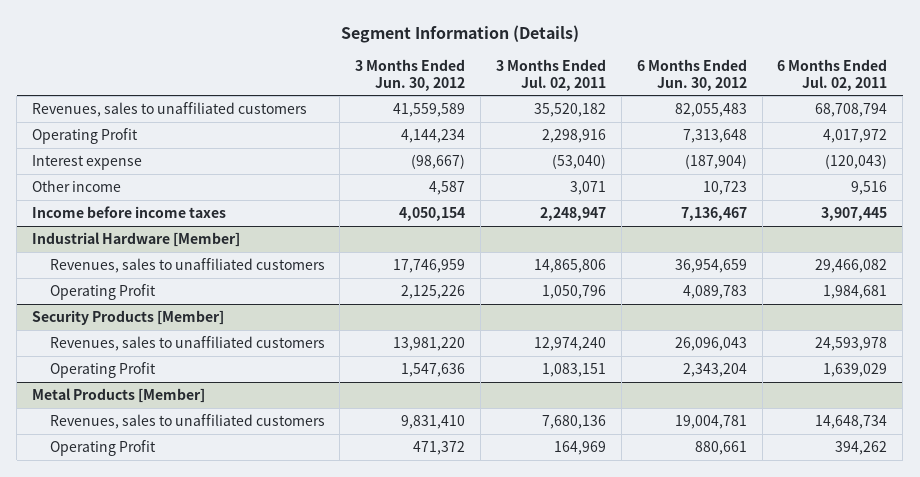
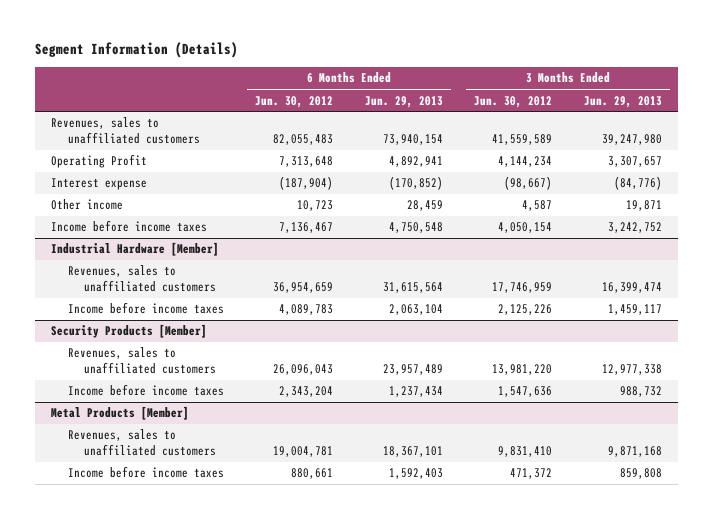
- | 3 Months Ended Jun. 30, 2012 | 3 Months Ended Jul. 02, 2011 | 6 Months Ended Jun. 30, 2012 | 6 Months Ended Jul. 02, 2011
+ | 6 Months Ended Jun. 30, 2012 | 6 Months Ended Jun. 29, 2013 | 3 Months Ended Jun. 30, 2012 | 3 Months Ended Jun. 29, 2013
@ Industrial Hardware [Member]
- Operating Profit | 2,125,226 | 1,050,796 | 4,089,783 | 1,984,681
+ Income before income taxes | 4,089,783 | 2,063,104 | 2,125,226 | 1,459,117
@ Security Products [Member]
- Operating Profit | 1,547,636 | 1,083,151 | 2,343,204 | 1,639,029
+ Income before income taxes | 2,343,204 | 1,237,434 | 1,547,636 | 988,732
@ Metal Products [Member]
- Operating Profit | 471,372 | 164,969 | 880,661 | 394,262
+ Income before income taxes | 880,661 | 1,592,403 | 471,372 | 859,808

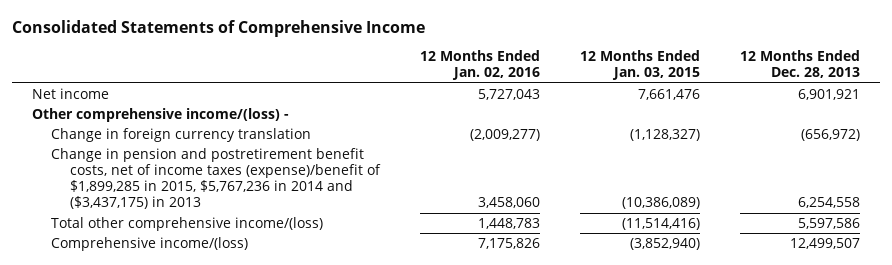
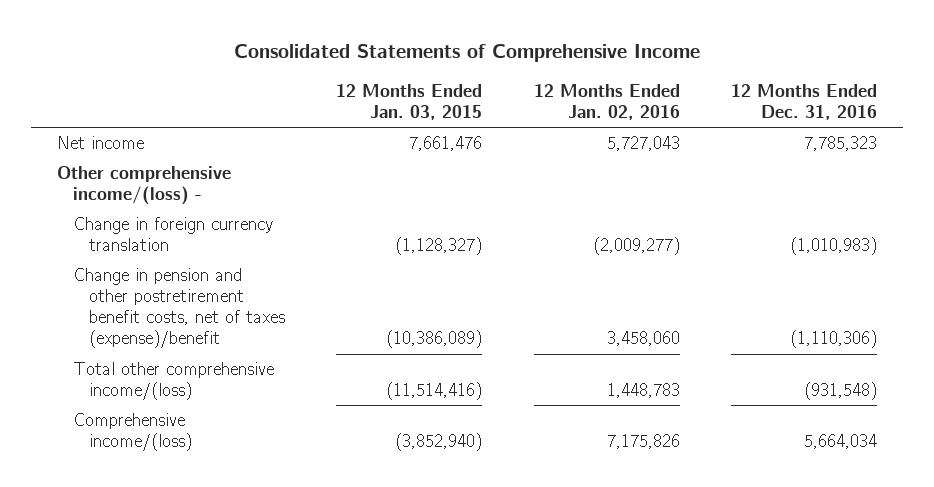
- | 12 Months Ended Jan. 02, 2016 | 12 Months Ended Jan. 03, 2015 | 12 Months Ended Dec. 28, 2013
+ | 12 Months Ended Jan. 03, 2015 | 12 Months Ended Jan. 02, 2016 | 12 Months Ended Dec. 31, 2016
- Change in pension and postretirement benefit costs, net of income taxes (expense)/benefit of $1,899,285 in 2015, $5,767,236 in 2014 and ($3,437,175) in 2013 | 3,458,060 | (10,386,089) | 6,254,558
+ Change in pension and other postretirement benefit costs, net of taxes (expense)/benefit | (10,386,089) | 3,458,060 | (1,110,306)

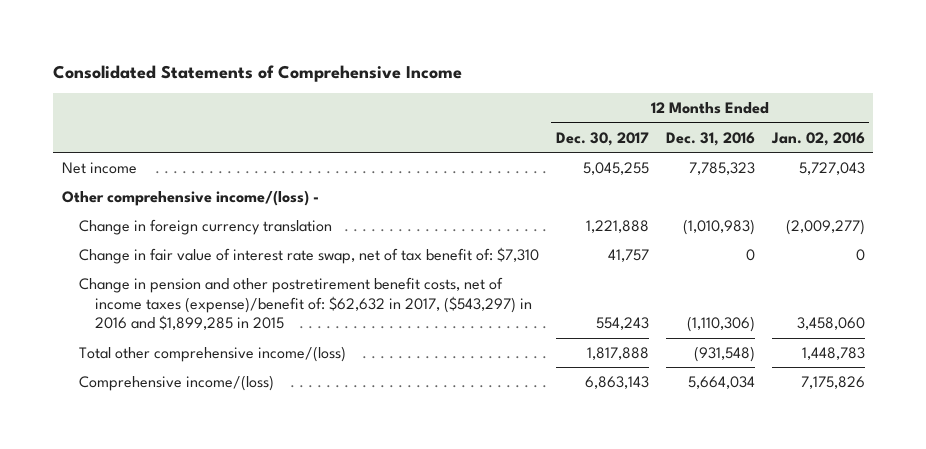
- | 12 Months Ended Jan. 03, 2015 | 12 Months Ended Jan. 02, 2016 | 12 Months Ended Dec. 31, 2016
+ | 12 Months Ended Dec. 30, 2017 | 12 Months Ended Dec. 31, 2016 | 12 Months Ended Jan. 02, 2016
- Change in pension and other postretirement benefit costs, net of taxes (expense)/benefit | (10,386,089) | 3,458,060 | (1,110,306)
+ Change in fair value of interest rate swap, net of tax benefit of: $7,310 | 41,757 | 0 | 0
+ Change in pension and other postretirement benefit costs, net of income taxes (expense)/benefit of: $62,632 in 2017, ($543,297) in 2016 and $1,899,285 in 2015 | 554,243 | (1,110,306) | 3,458,060

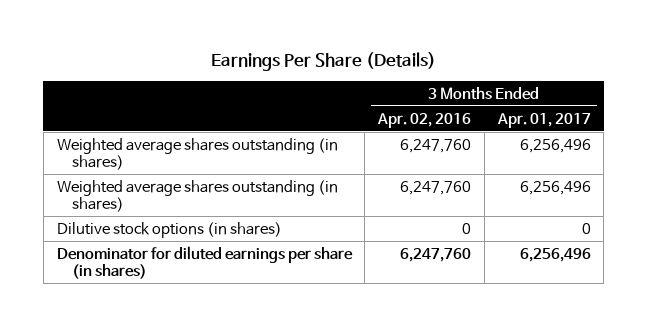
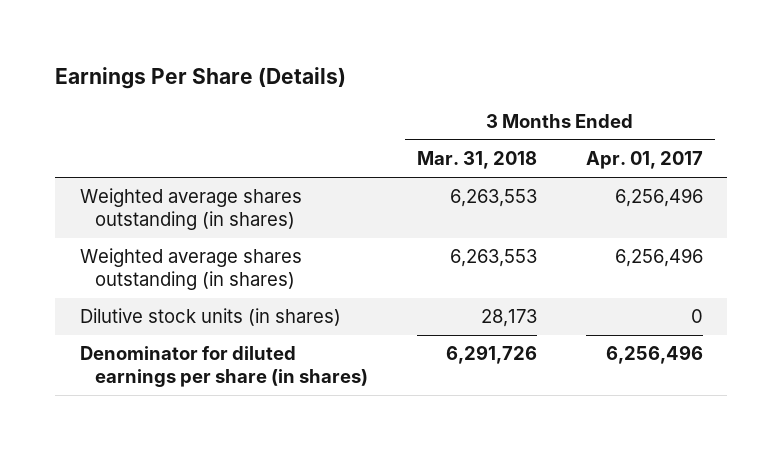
- | 3 Months Ended Apr. 02, 2016 | 3 Months Ended Apr. 01, 2017
+ | 3 Months Ended Mar. 31, 2018 | 3 Months Ended Apr. 01, 2017
- Dilutive stock options (in shares) | 0 | 0
+ Dilutive stock units (in shares) | 28,173 | 0

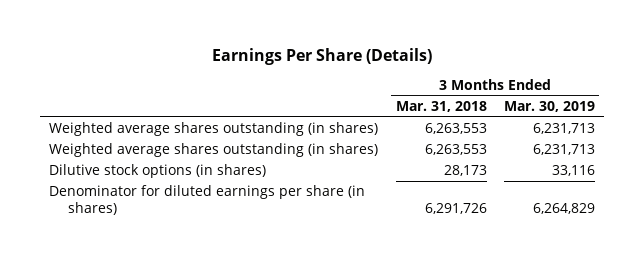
- | 3 Months Ended Mar. 31, 2018 | 3 Months Ended Apr. 01, 2017
+ | 3 Months Ended Mar. 31, 2018 | 3 Months Ended Mar. 30, 2019
- Dilutive stock units (in shares) | 28,173 | 0
+ Dilutive stock options (in shares) | 28,173 | 33,116

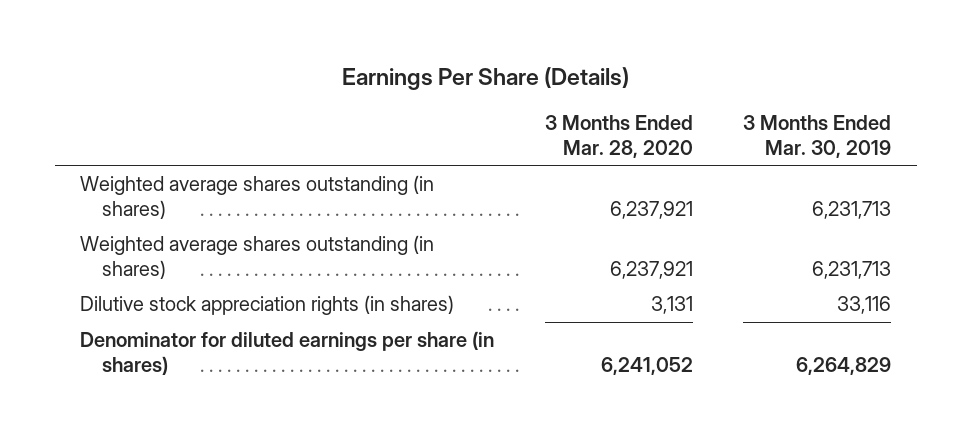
- | 3 Months Ended Mar. 31, 2018 | 3 Months Ended Mar. 30, 2019
+ | 3 Months Ended Mar. 28, 2020 | 3 Months Ended Mar. 30, 2019
- Dilutive stock options (in shares) | 28,173 | 33,116
+ Dilutive stock appreciation rights (in shares) | 3,131 | 33,116

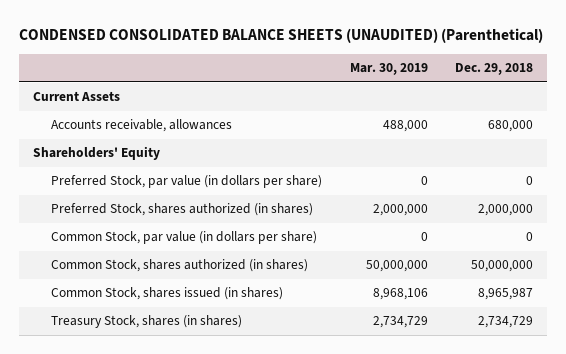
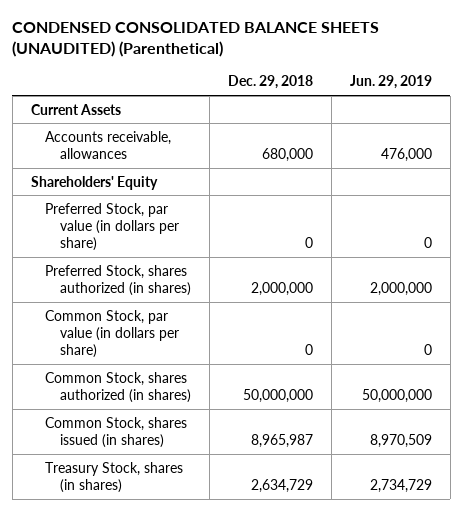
- | Mar. 30, 2019 | Dec. 29, 2018
+ | Dec. 29, 2018 | Jun. 29, 2019
- Treasury Stock, shares (in shares) | 2,734,729 | 2,734,729
+ Treasury Stock, shares (in shares) | 2,634,729 | 2,734,729

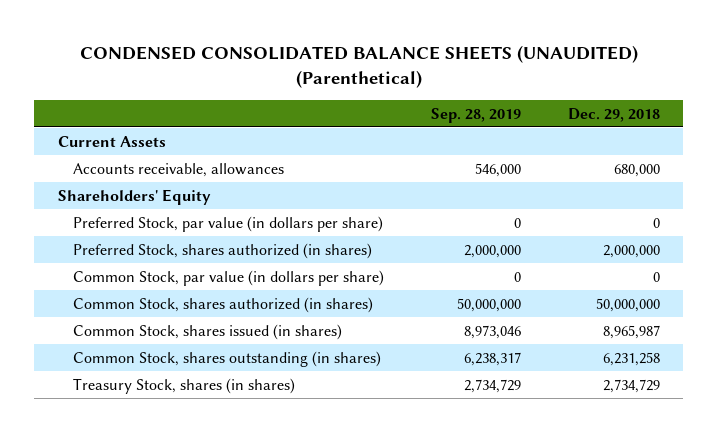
- | Dec. 29, 2018 | Jun. 29, 2019
+ | Sep. 28, 2019 | Dec. 29, 2018
- Treasury Stock, shares (in shares) | 2,634,729 | 2,734,729
+ Common Stock, shares outstanding (in shares) | 6,238,317 | 6,231,258
+ Treasury Stock, shares (in shares) | 2,734,729 | 2,734,729

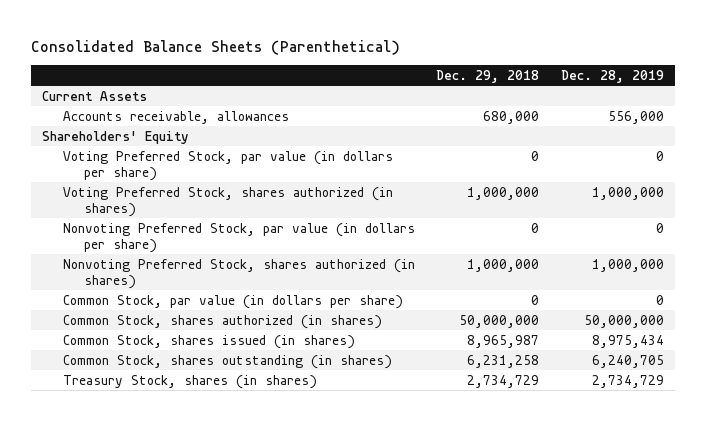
- CONDENSED CONSOLIDATED BALANCE SHEETS (UNAUDITED) (Parenthetical)
+ Consolidated Balance Sheets (Parenthetical)
- | Sep. 28, 2019 | Dec. 29, 2018
+ | Dec. 29, 2018 | Dec. 28, 2019
- Preferred Stock, par value (in dollars per share) | 0 | 0
- Preferred Stock, shares authorized (in shares) | 2,000,000 | 2,000,000
+ Voting Preferred Stock, par value (in dollars per share) | 0 | 0
+ Voting Preferred Stock, shares authorized (in shares) | 1,000,000 | 1,000,000
+ Nonvoting Preferred Stock, par value (in dollars per share) | 0 | 0
+ Nonvoting Preferred Stock, shares authorized (in shares) | 1,000,000 | 1,000,000

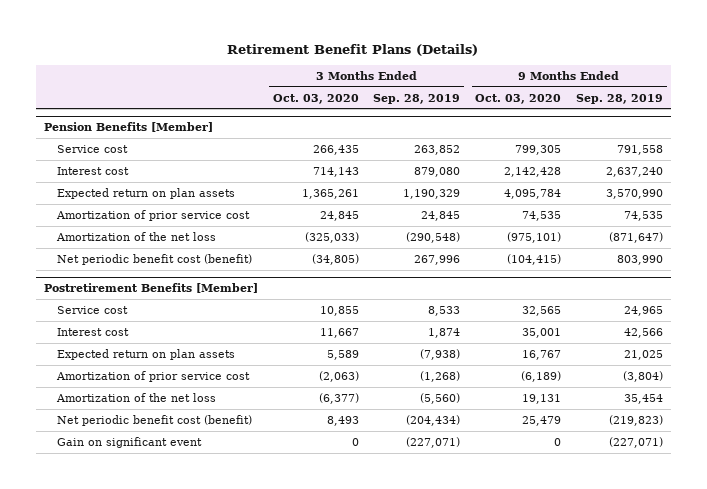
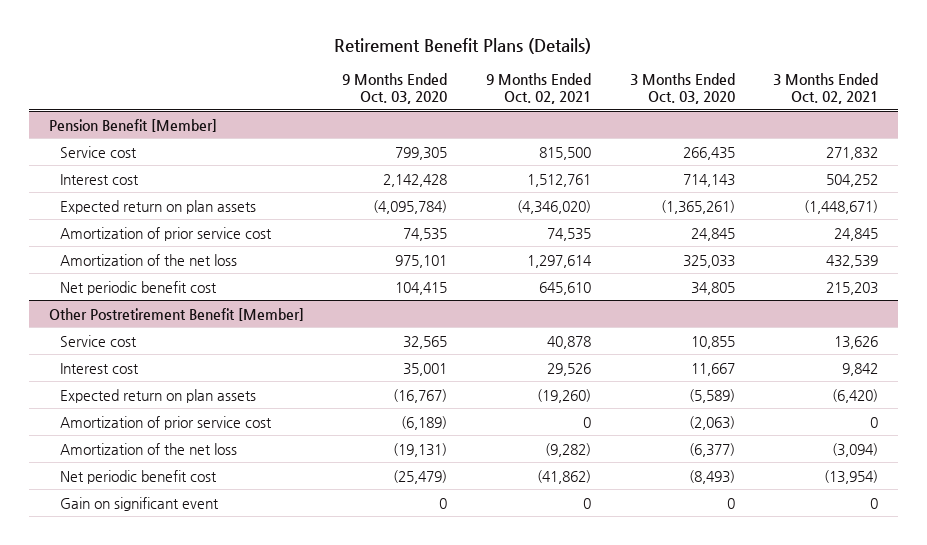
- | 3 Months Ended Oct. 03, 2020 | 3 Months Ended Sep. 28, 2019 | 9 Months Ended Oct. 03, 2020 | 9 Months Ended Sep. 28, 2019
+ | 9 Months Ended Oct. 03, 2020 | 9 Months Ended Oct. 02, 2021 | 3 Months Ended Oct. 03, 2020 | 3 Months Ended Oct. 02, 2021
- Pension Benefits [Member]
+ Pension Benefit [Member]
- Expected return on plan assets | 1,365,261 | 1,190,329 | 4,095,784 | 3,570,990
+ Expected return on plan assets | (4,095,784) | (4,346,020) | (1,365,261) | (1,448,671)
- Amortization of the net loss | (325,033) | (290,548) | (975,101) | (871,647)
- Net periodic benefit cost (benefit) | (34,805) | 267,996 | (104,415) | 803,990
- Postretirement Benefits [Member]
+ Amortization of the net loss | 975,101 | 1,297,614 | 325,033 | 432,539
+ Net periodic benefit cost | 104,415 | 645,610 | 34,805 | 215,203
+ Other Postretirement Benefit [Member]
- Expected return on plan assets | 5,589 | (7,938) | 16,767 | 21,025
+ Expected return on plan assets | (16,767) | (19,260) | (5,589) | (6,420)
- Amortization of the net loss | (6,377) | (5,560) | 19,131 | 35,454
- Net periodic benefit cost (benefit) | 8,493 | (204,434) | 25,479 | (219,823)
+ Amortization of the net loss | (19,131) | (9,282) | (6,377) | (3,094)
+ Net periodic benefit cost | (25,479) | (41,862) | (8,493) | (13,954)

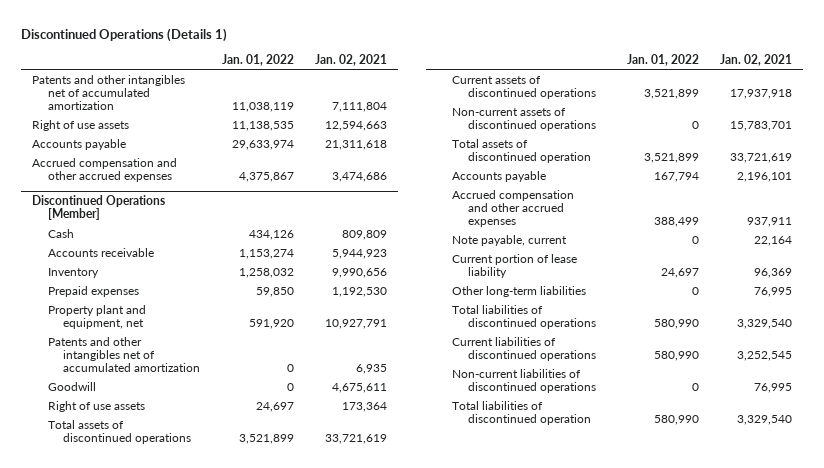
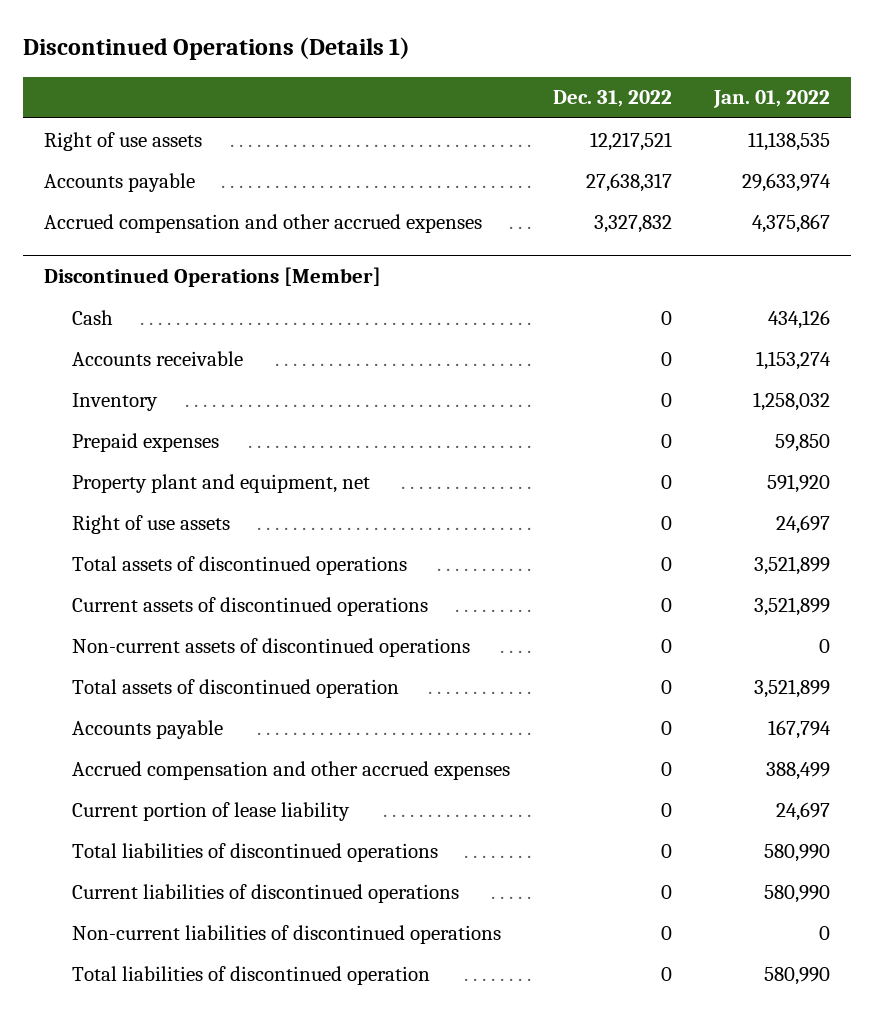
- | Jan. 01, 2022 | Jan. 02, 2021
+ | Dec. 31, 2022 | Jan. 01, 2022
- Patents and other intangibles net of accumulated amortization | 11,038,119 | 7,111,804
@ Discontinued Operations [Member]
- Patents and other intangibles net of accumulated amortization | 0 | 6,935
- Goodwill | 0 | 4,675,611
- Note payable, current | 0 | 22,164
- Other long-term liabilities | 0 | 76,995

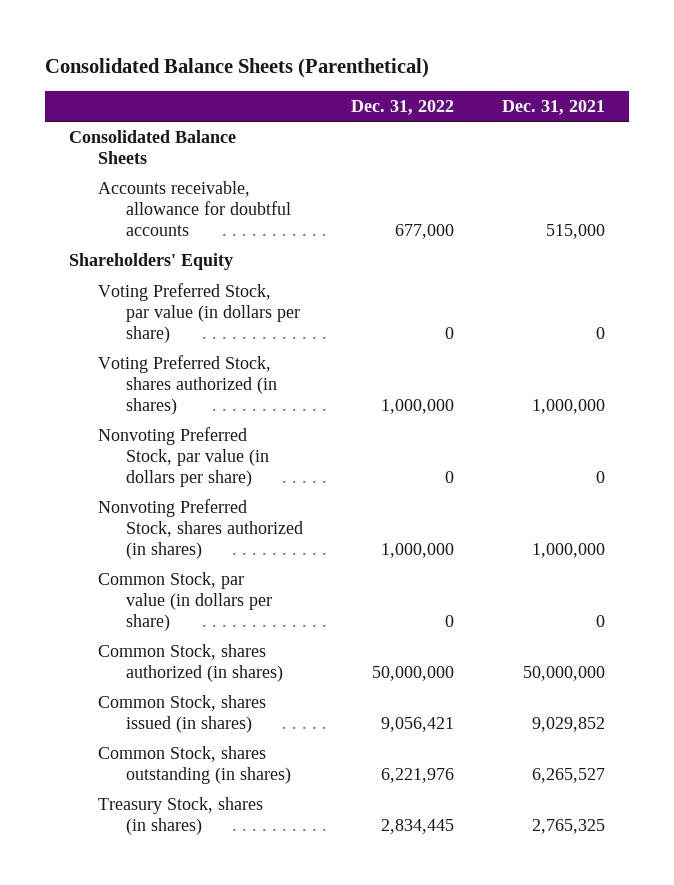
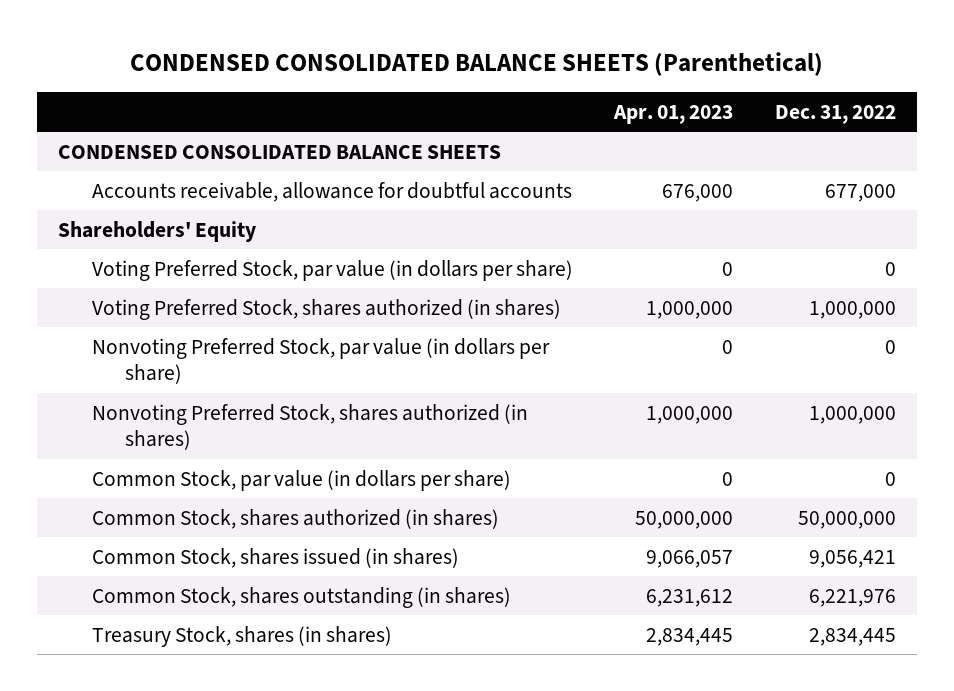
- Consolidated Balance Sheets (Parenthetical)
+ CONDENSED CONSOLIDATED BALANCE SHEETS (Parenthetical)
- | Dec. 31, 2022 | Dec. 31, 2021
+ | Apr. 01, 2023 | Dec. 31, 2022
- Consolidated Balance Sheets
+ CONDENSED CONSOLIDATED BALANCE SHEETS

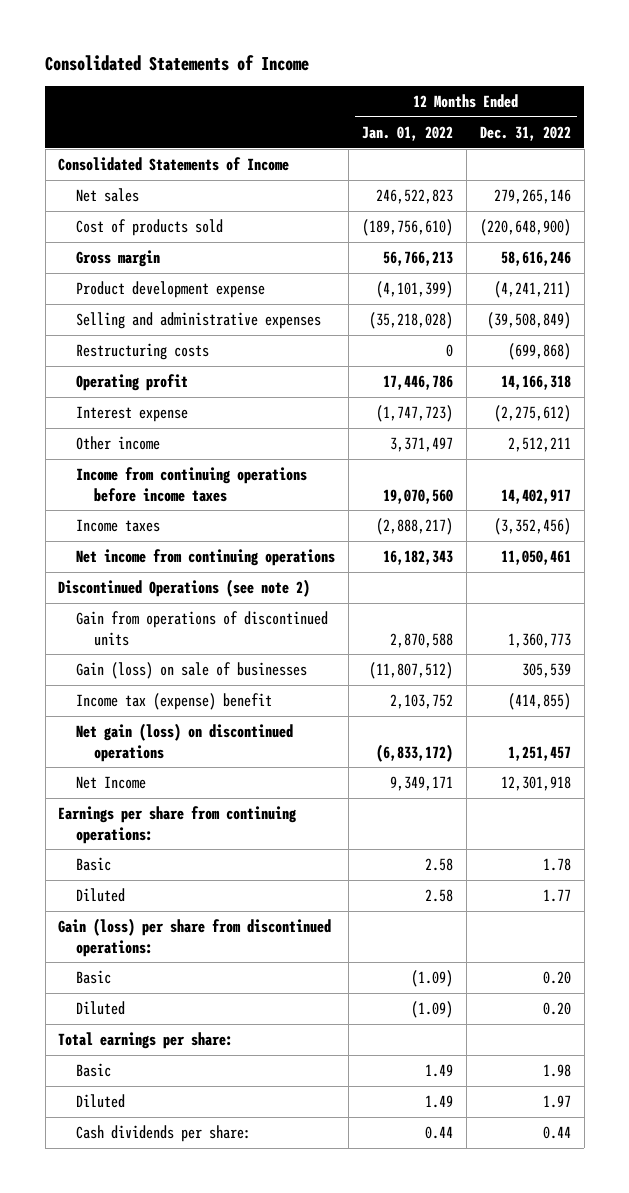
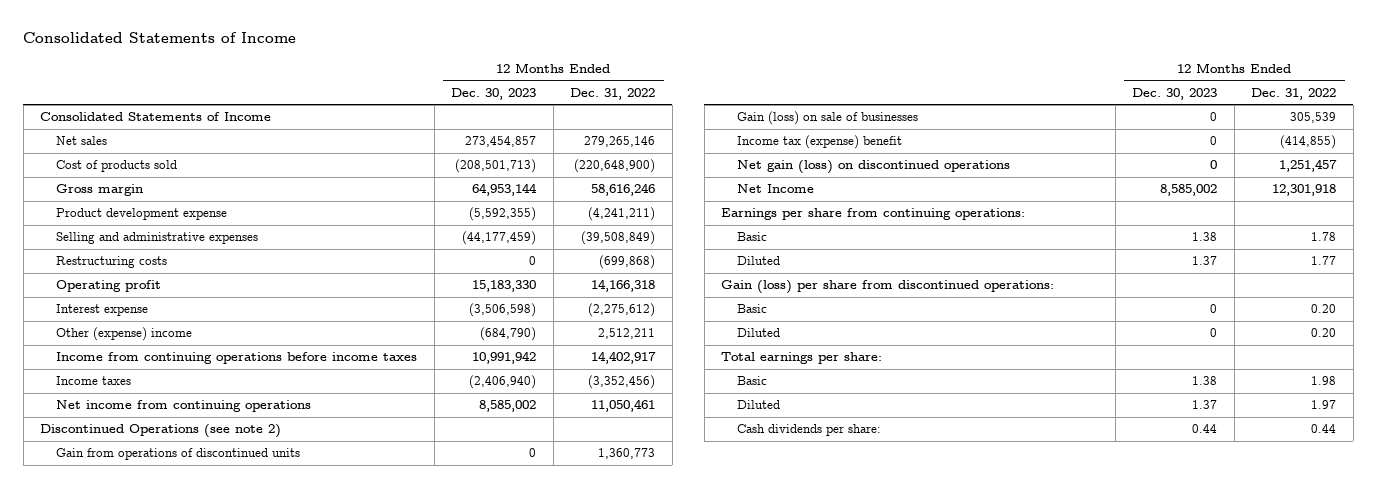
- | 12 Months Ended Jan. 01, 2022 | 12 Months Ended Dec. 31, 2022
+ | 12 Months Ended Dec. 30, 2023 | 12 Months Ended Dec. 31, 2022
- Other income | 3,371,497 | 2,512,211
+ Other (expense) income | (684,790) | 2,512,211

